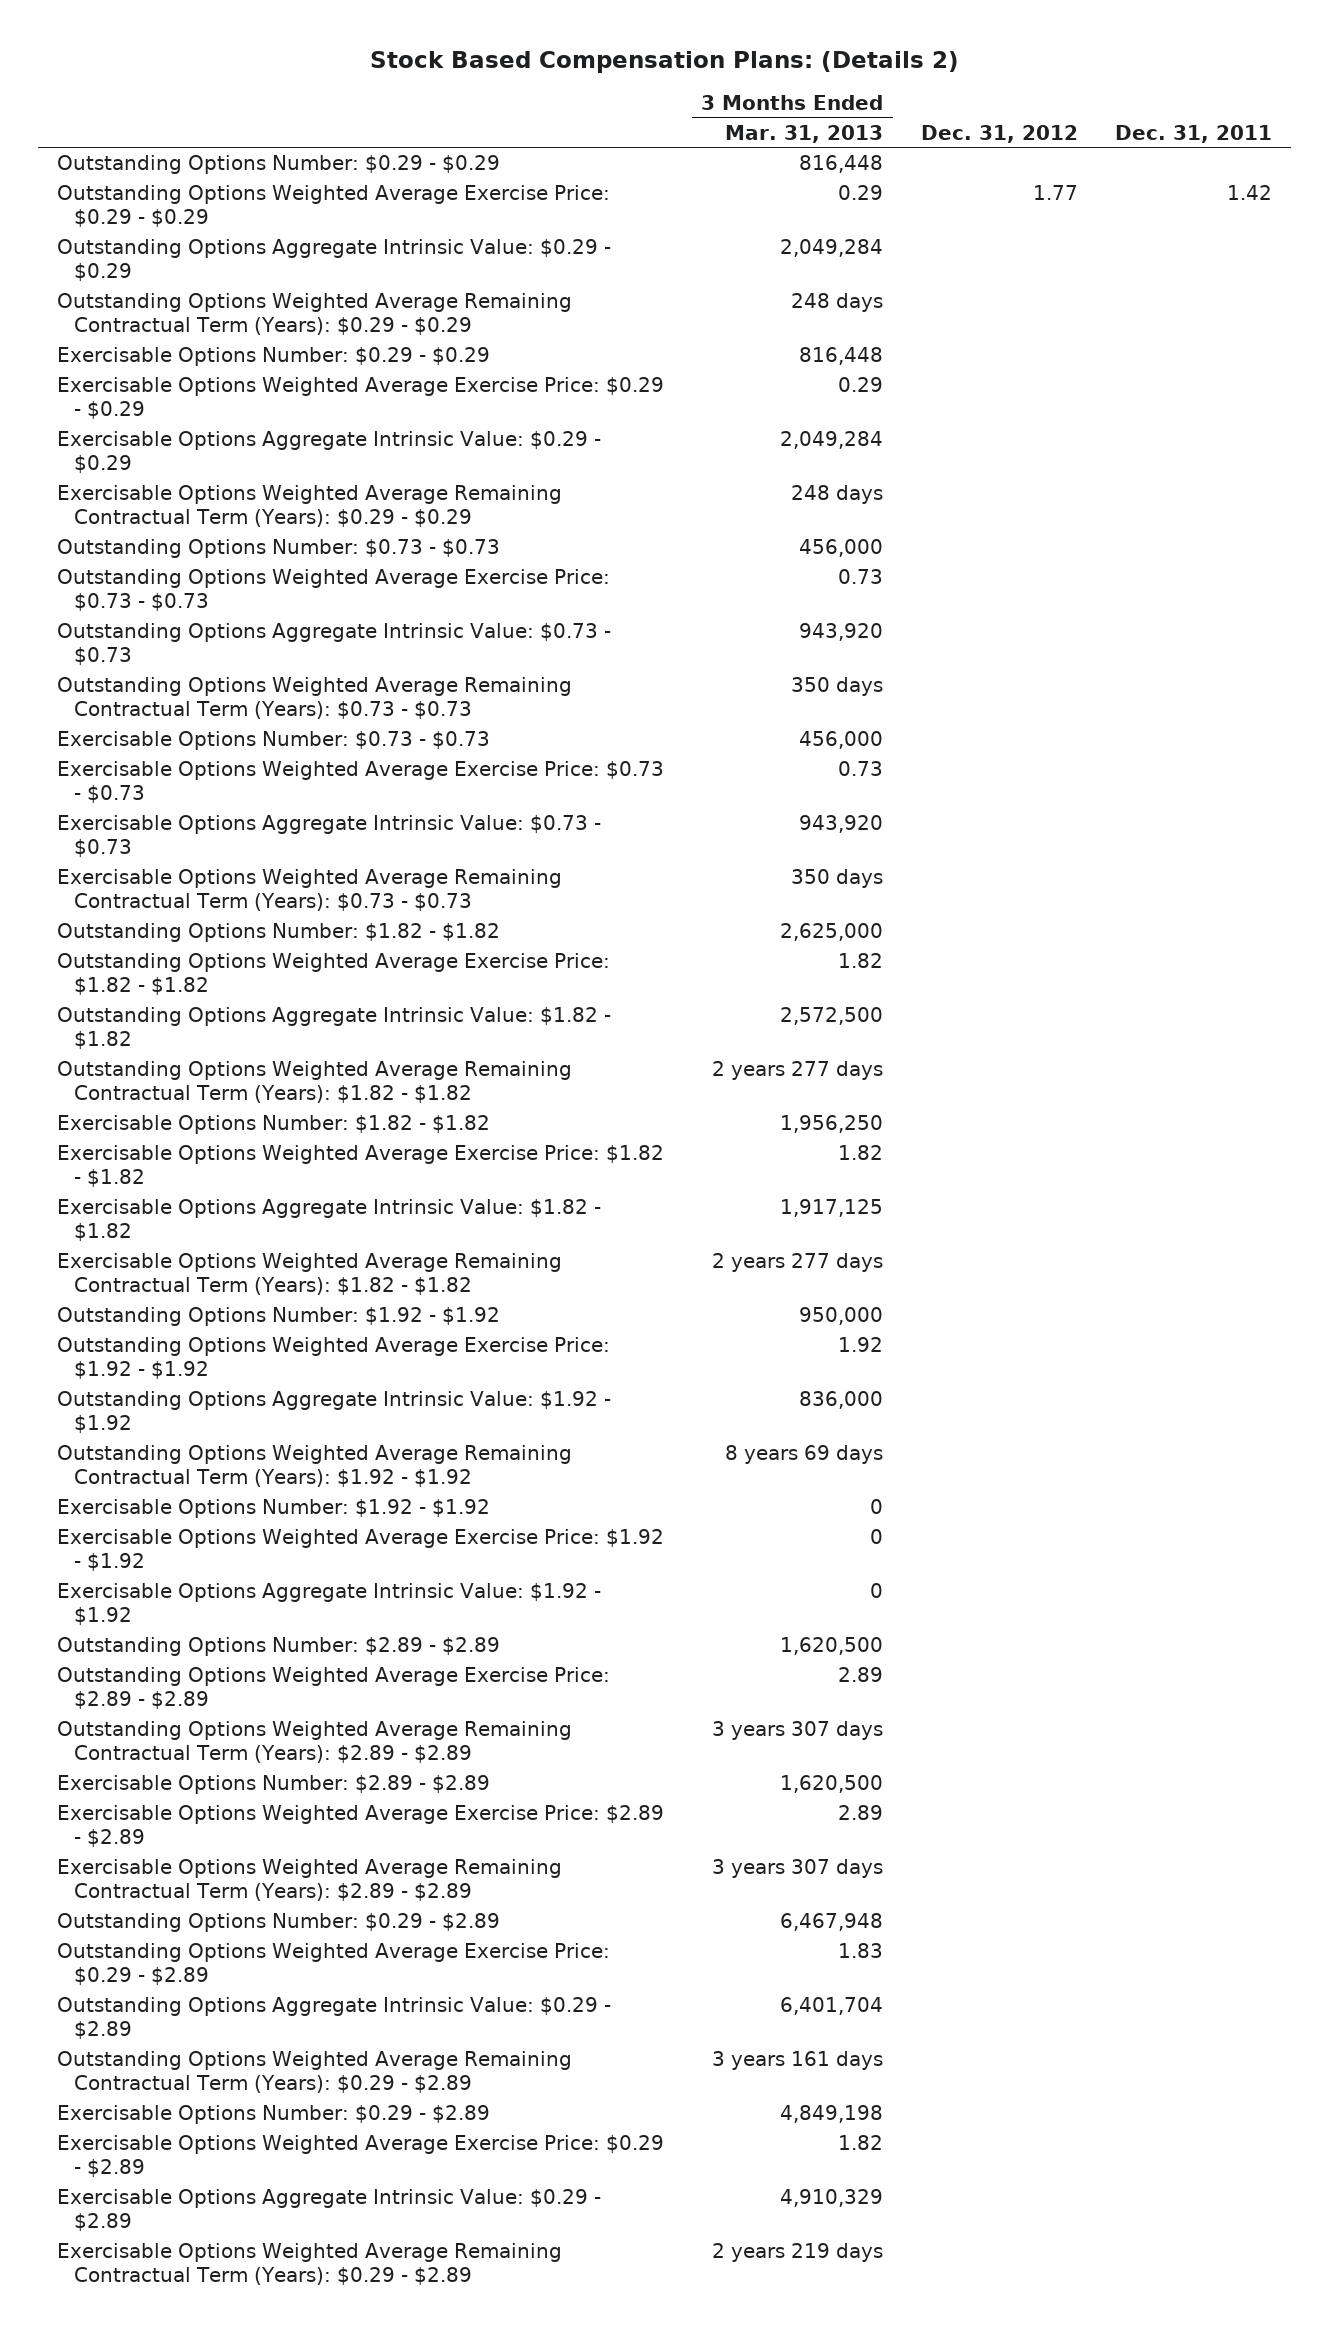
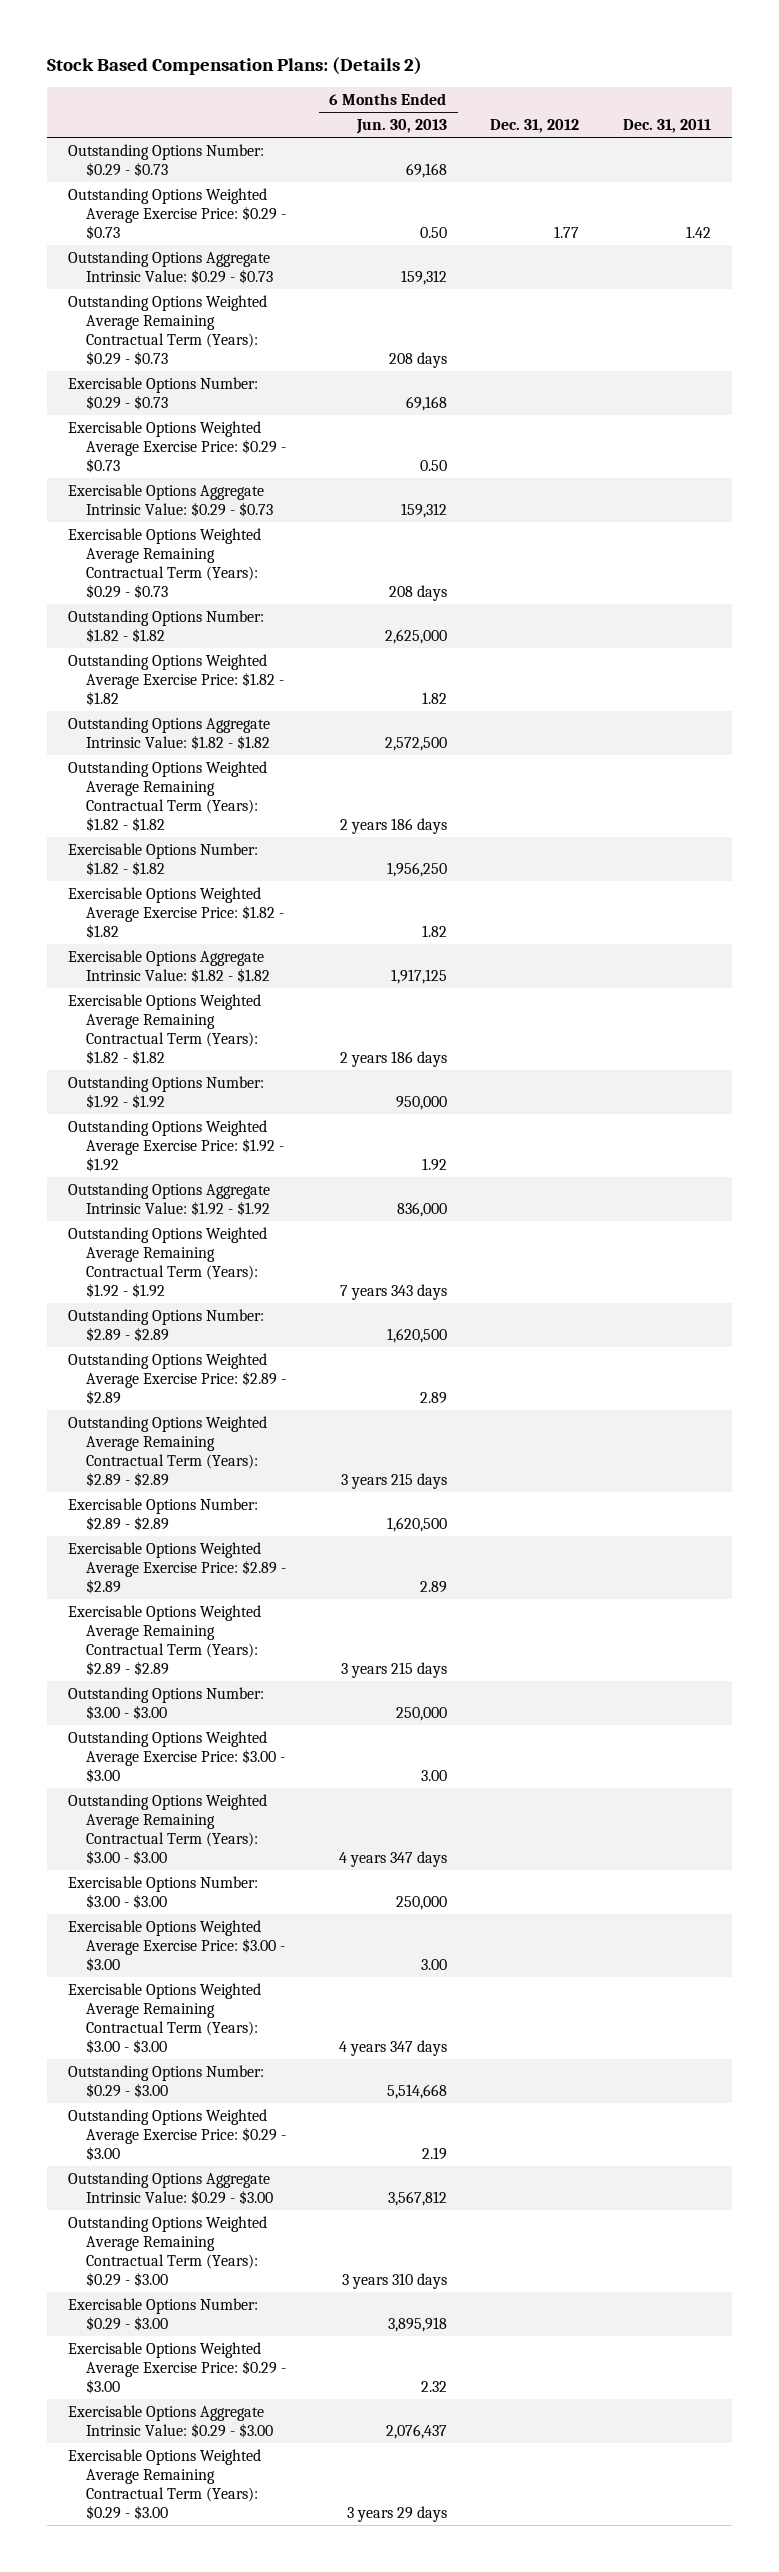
- | 3 Months Ended Mar. 31, 2013 | Dec. 31, 2012 | Dec. 31, 2011
+ | 6 Months Ended Jun. 30, 2013 | Dec. 31, 2012 | Dec. 31, 2011
- Outstanding Options Number: $0.29 - $0.29 | 816,448 | |
- Outstanding Options Weighted Average Exercise Price: $0.29 - $0.29 | 0.29 | 1.77 | 1.42
- Outstanding Options Aggregate Intrinsic Value: $0.29 - $0.29 | 2,049,284 | |
- Outstanding Options Weighted Average Remaining Contractual Term (Years): $0.29 - $0.29 | 248 days | |
- Exercisable Options Number: $0.29 - $0.29 | 816,448 | |
- Exercisable Options Weighted Average Exercise Price: $0.29 - $0.29 | 0.29 | |
- Exercisable Options Aggregate Intrinsic Value: $0.29 - $0.29 | 2,049,284 | |
- Exercisable Options Weighted Average Remaining Contractual Term (Years): $0.29 - $0.29 | 248 days | |
- Outstanding Options Number: $0.73 - $0.73 | 456,000 | |
- Outstanding Options Weighted Average Exercise Price: $0.73 - $0.73 | 0.73 | |
- Outstanding Options Aggregate Intrinsic Value: $0.73 - $0.73 | 943,920 | |
- Outstanding Options Weighted Average Remaining Contractual Term (Years): $0.73 - $0.73 | 350 days | |
- Exercisable Options Number: $0.73 - $0.73 | 456,000 | |
- Exercisable Options Weighted Average Exercise Price: $0.73 - $0.73 | 0.73 | |
- Exercisable Options Aggregate Intrinsic Value: $0.73 - $0.73 | 943,920 | |
- Exercisable Options Weighted Average Remaining Contractual Term (Years): $0.73 - $0.73 | 350 days | |
+ Outstanding Options Number: $0.29 - $0.73 | 69,168 | |
+ Outstanding Options Weighted Average Exercise Price: $0.29 - $0.73 | 0.50 | 1.77 | 1.42
+ Outstanding Options Aggregate Intrinsic Value: $0.29 - $0.73 | 159,312 | |
+ Outstanding Options Weighted Average Remaining Contractual Term (Years): $0.29 - $0.73 | 208 days | |
+ Exercisable Options Number: $0.29 - $0.73 | 69,168 | |
+ Exercisable Options Weighted Average Exercise Price: $0.29 - $0.73 | 0.50 | |
+ Exercisable Options Aggregate Intrinsic Value: $0.29 - $0.73 | 159,312 | |
+ Exercisable Options Weighted Average Remaining Contractual Term (Years): $0.29 - $0.73 | 208 days | |
- Exercisable Options Number: $1.92 - $1.92 | 0 | |
- Exercisable Options Weighted Average Exercise Price: $1.92 - $1.92 | 0 | |
- Exercisable Options Aggregate Intrinsic Value: $1.92 - $1.92 | 0 | |
- Outstanding Options Number: $0.29 - $2.89 | 6,467,948 | |
- Outstanding Options Weighted Average Exercise Price: $0.29 - $2.89 | 1.83 | |
- Outstanding Options Aggregate Intrinsic Value: $0.29 - $2.89 | 6,401,704 | |
- Outstanding Options Weighted Average Remaining Contractual Term (Years): $0.29 - $2.89 | 3 years 161 days | |
- Exercisable Options Number: $0.29 - $2.89 | 4,849,198 | |
- Exercisable Options Weighted Average Exercise Price: $0.29 - $2.89 | 1.82 | |
- Exercisable Options Aggregate Intrinsic Value: $0.29 - $2.89 | 4,910,329 | |
- Exercisable Options Weighted Average Remaining Contractual Term (Years): $0.29 - $2.89 | 2 years 219 days | |
+ Outstanding Options Number: $3.00 - $3.00 | 250,000 | |
+ Outstanding Options Weighted Average Exercise Price: $3.00 - $3.00 | 3.00 | |
+ Outstanding Options Weighted Average Remaining Contractual Term (Years): $3.00 - $3.00 | 4 years 347 days | |
+ Exercisable Options Number: $3.00 - $3.00 | 250,000 | |
+ Exercisable Options Weighted Average Exercise Price: $3.00 - $3.00 | 3.00 | |
+ Exercisable Options Weighted Average Remaining Contractual Term (Years): $3.00 - $3.00 | 4 years 347 days | |
+ Outstanding Options Number: $0.29 - $3.00 | 5,514,668 | |
+ Outstanding Options Weighted Average Exercise Price: $0.29 - $3.00 | 2.19 | |
+ Outstanding Options Aggregate Intrinsic Value: $0.29 - $3.00 | 3,567,812 | |
+ Outstanding Options Weighted Average Remaining Contractual Term (Years): $0.29 - $3.00 | 3 years 310 days | |
+ Exercisable Options Number: $0.29 - $3.00 | 3,895,918 | |
+ Exercisable Options Weighted Average Exercise Price: $0.29 - $3.00 | 2.32 | |
+ Exercisable Options Aggregate Intrinsic Value: $0.29 - $3.00 | 2,076,437 | |
+ Exercisable Options Weighted Average Remaining Contractual Term (Years): $0.29 - $3.00 | 3 years 29 days | |

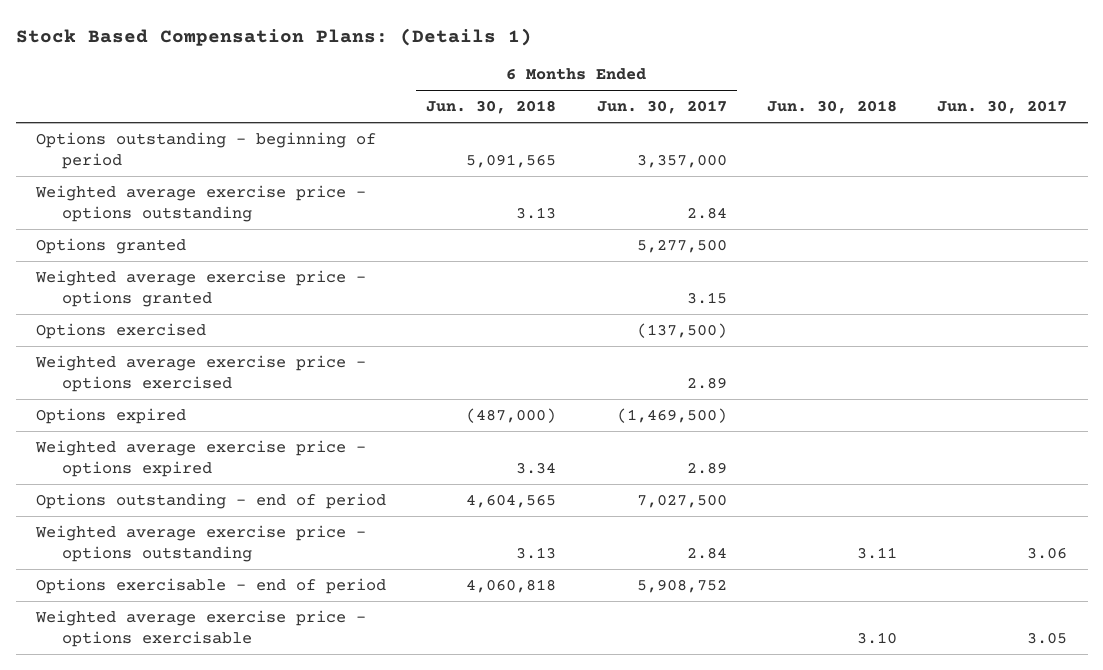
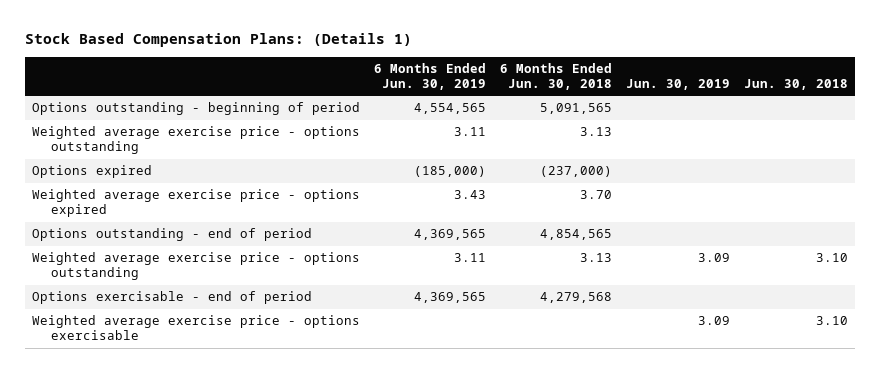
- | 6 Months Ended Jun. 30, 2018 | 6 Months Ended Jun. 30, 2017 | Jun. 30, 2018 | Jun. 30, 2017
+ | 6 Months Ended Jun. 30, 2019 | 6 Months Ended Jun. 30, 2018 | Jun. 30, 2019 | Jun. 30, 2018
- Options granted | | 5,277,500 | |
- Weighted average exercise price - options granted | | 3.15 | |
- Options exercised | | (137,500) | |
- Weighted average exercise price - options exercised | | 2.89 | |
- Options expired | (487,000) | (1,469,500) | |
- Weighted average exercise price - options expired | 3.34 | 2.89 | |
- Options outstanding - end of period | 4,604,565 | 7,027,500 | |
- Weighted average exercise price - options outstanding | 3.13 | 2.84 | 3.11 | 3.06
- Options exercisable - end of period | 4,060,818 | 5,908,752 | |
+ Options expired | (185,000) | (237,000) | |
+ Weighted average exercise price - options expired | 3.43 | 3.70 | |
+ Options outstanding - end of period | 4,369,565 | 4,854,565 | |
+ Weighted average exercise price - options outstanding | 3.11 | 3.13 | 3.09 | 3.10
+ Options exercisable - end of period | 4,369,565 | 4,279,568 | |

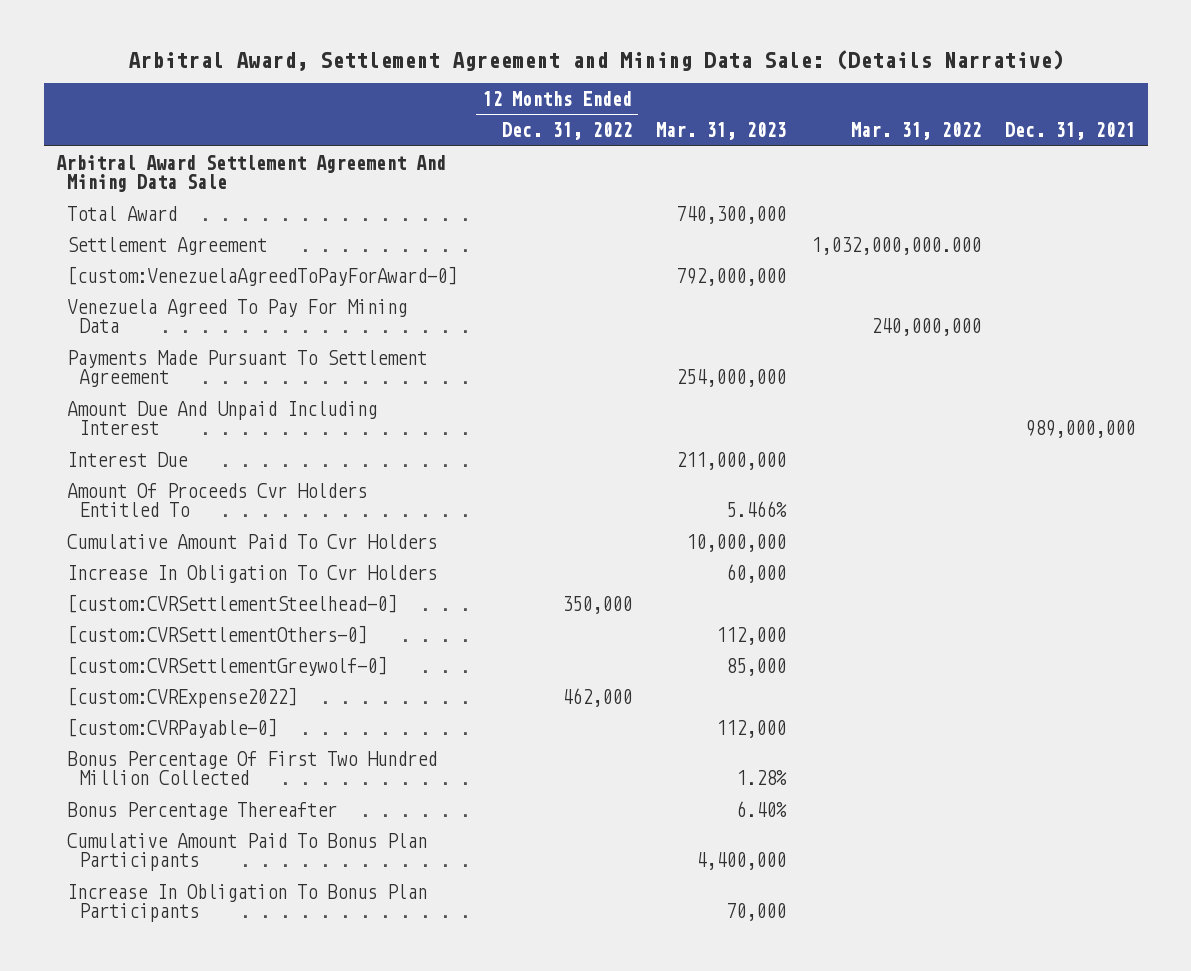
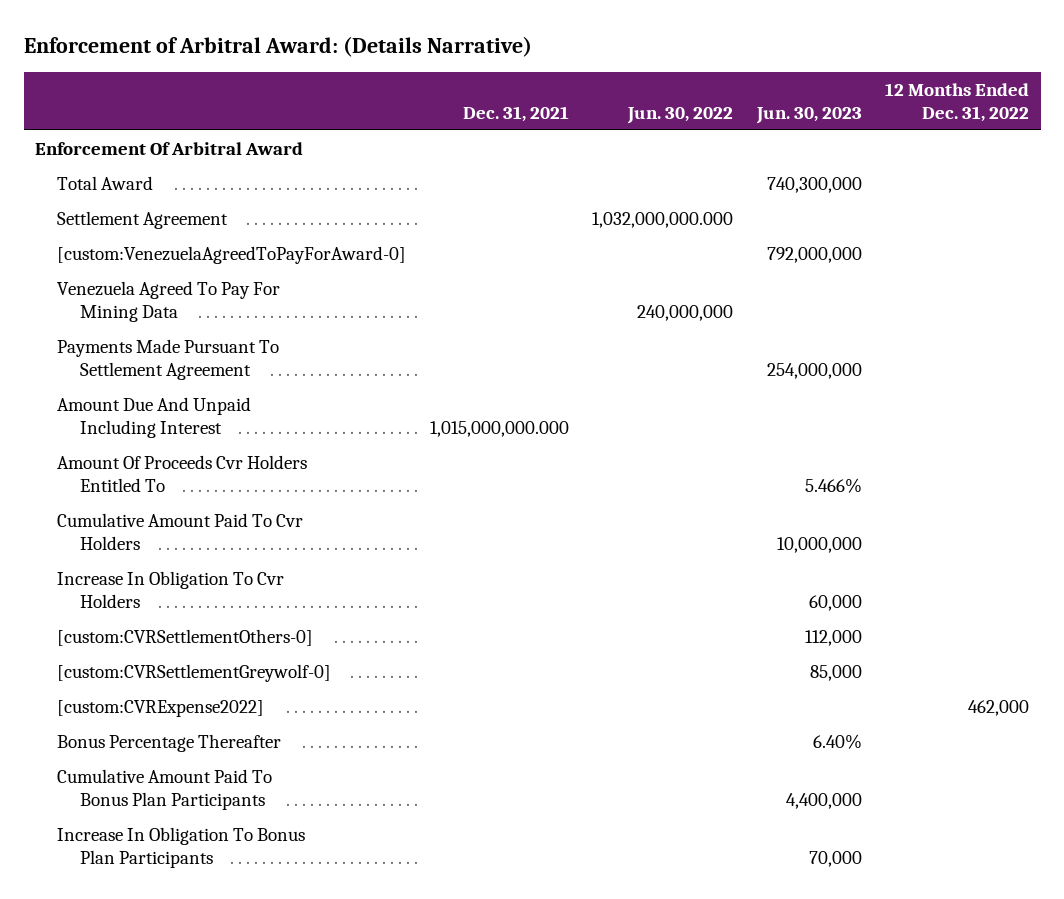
- Arbitral Award, Settlement Agreement and Mining Data Sale: (Details Narrative)
+ Enforcement of Arbitral Award: (Details Narrative)
- | 12 Months Ended Dec. 31, 2022 | Mar. 31, 2023 | Mar. 31, 2022 | Dec. 31, 2021
+ | Dec. 31, 2021 | Jun. 30, 2022 | Jun. 30, 2023 | 12 Months Ended Dec. 31, 2022
- Arbitral Award Settlement Agreement And Mining Data Sale
+ Enforcement Of Arbitral Award
- Amount Due And Unpaid Including Interest | | | | 989,000,000
- Interest Due | | 211,000,000 | |
+ Amount Due And Unpaid Including Interest | 1,015,000,000.000 | | |
- [custom:CVRSettlementSteelhead-0] | 350,000 | | |
- [custom:CVRPayable-0] | | 112,000 | |
- Bonus Percentage Of First Two Hundred Million Collected | | 1.28% | |

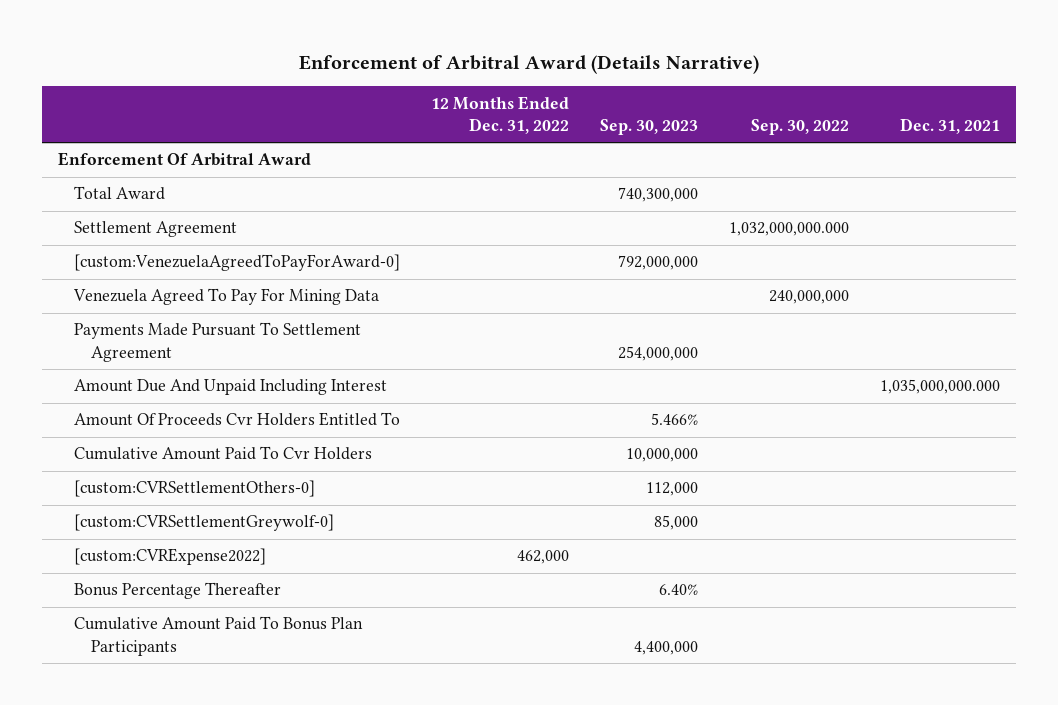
- Enforcement of Arbitral Award: (Details Narrative)
+ Enforcement of Arbitral Award (Details Narrative)
- | Dec. 31, 2021 | Jun. 30, 2022 | Jun. 30, 2023 | 12 Months Ended Dec. 31, 2022
+ | 12 Months Ended Dec. 31, 2022 | Sep. 30, 2023 | Sep. 30, 2022 | Dec. 31, 2021
- Amount Due And Unpaid Including Interest | 1,015,000,000.000 | | |
+ Amount Due And Unpaid Including Interest | | | | 1,035,000,000.000
- Increase In Obligation To Cvr Holders | | | 60,000 |
- Increase In Obligation To Bonus Plan Participants | | | 70,000 |

